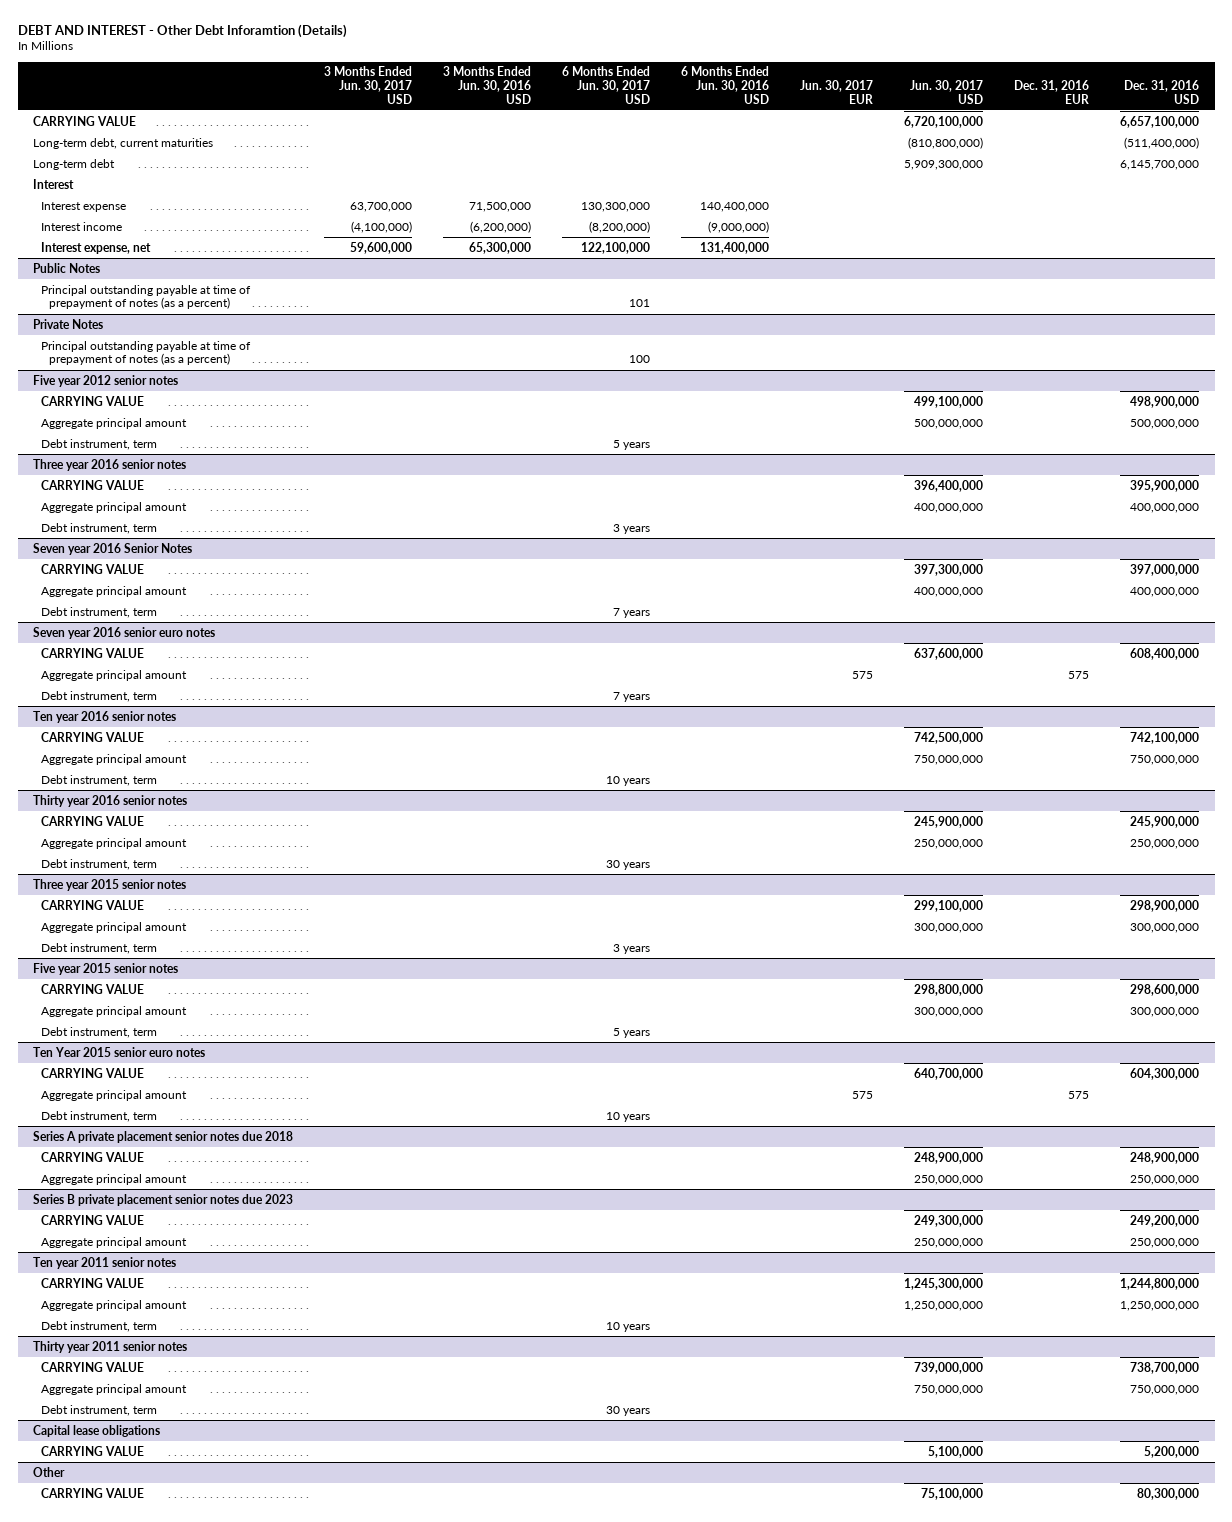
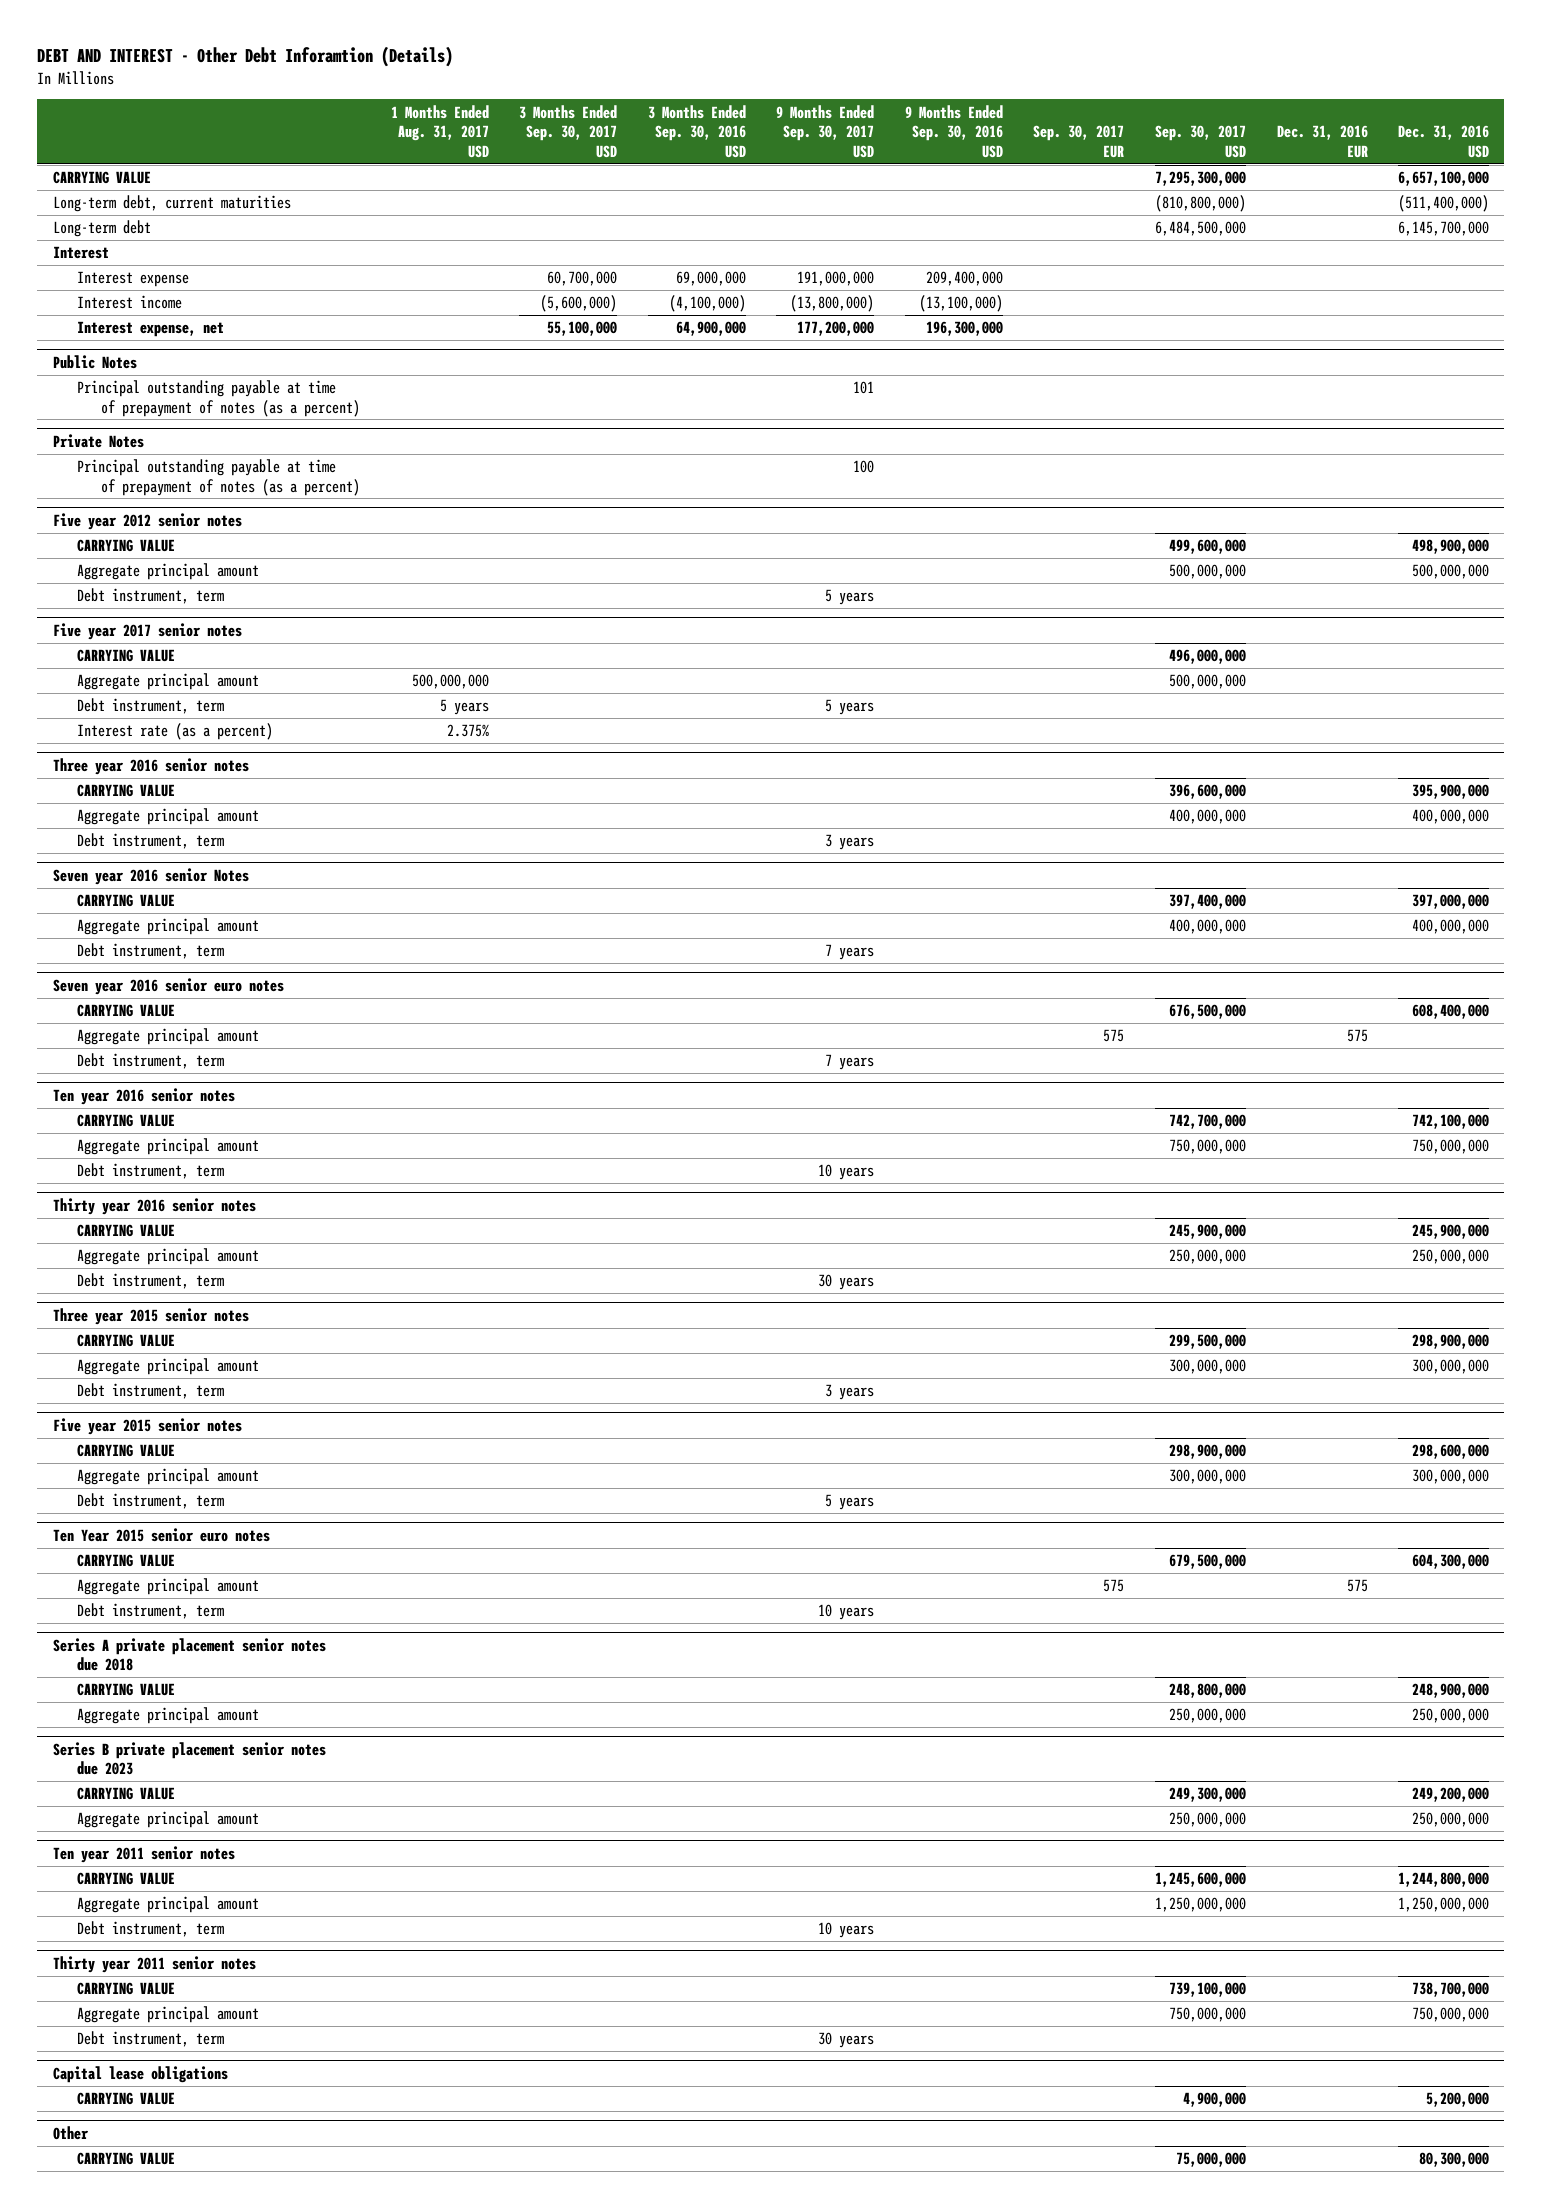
- | 3 Months Ended Jun. 30, 2017 USD | 3 Months Ended Jun. 30, 2016 USD | 6 Months Ended Jun. 30, 2017 USD | 6 Months Ended Jun. 30, 2016 USD | Jun. 30, 2017 EUR | Jun. 30, 2017 USD | Dec. 31, 2016 EUR | Dec. 31, 2016 USD
+ | 1 Months Ended Aug. 31, 2017 USD | 3 Months Ended Sep. 30, 2017 USD | 3 Months Ended Sep. 30, 2016 USD | 9 Months Ended Sep. 30, 2017 USD | 9 Months Ended Sep. 30, 2016 USD | Sep. 30, 2017 EUR | Sep. 30, 2017 USD | Dec. 31, 2016 EUR | Dec. 31, 2016 USD
+ Five year 2017 senior notes
+ CARRYING VALUE | | | | | | | 496,000,000 | |
+ Aggregate principal amount | 500,000,000 | | | | | | 500,000,000 | |
+ Debt instrument, term | 5 years | | | 5 years | | | | |
+ Interest rate (as a percent) | 2.375% | | | | | | | |
- Seven year 2016 Senior Notes
+ Seven year 2016 senior Notes

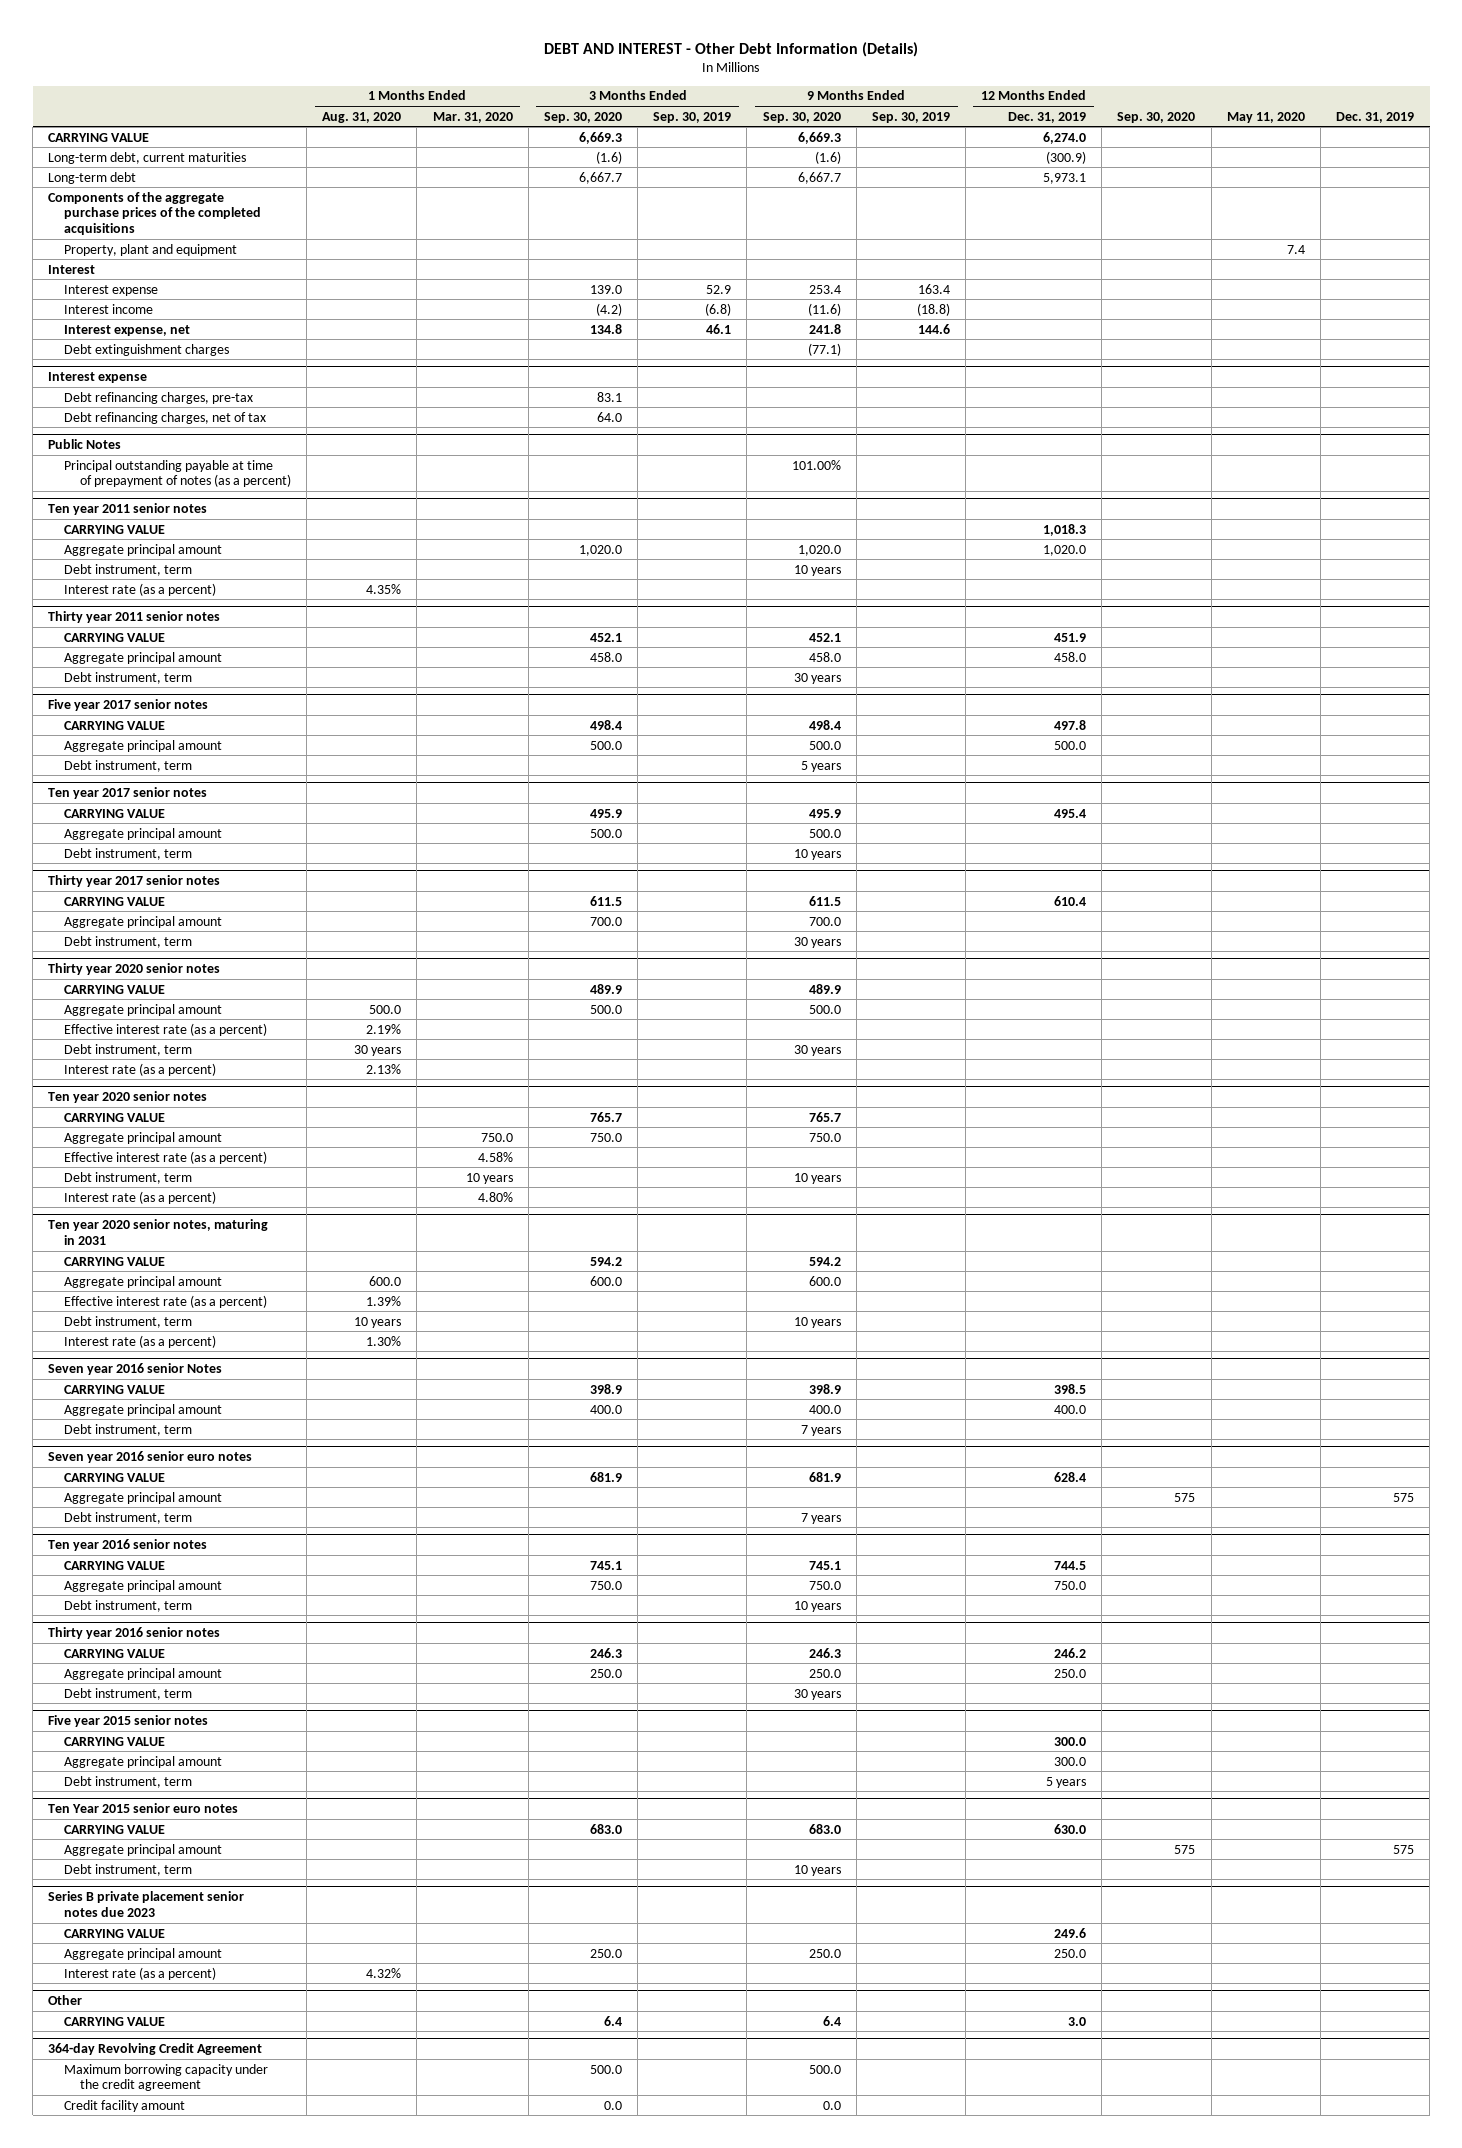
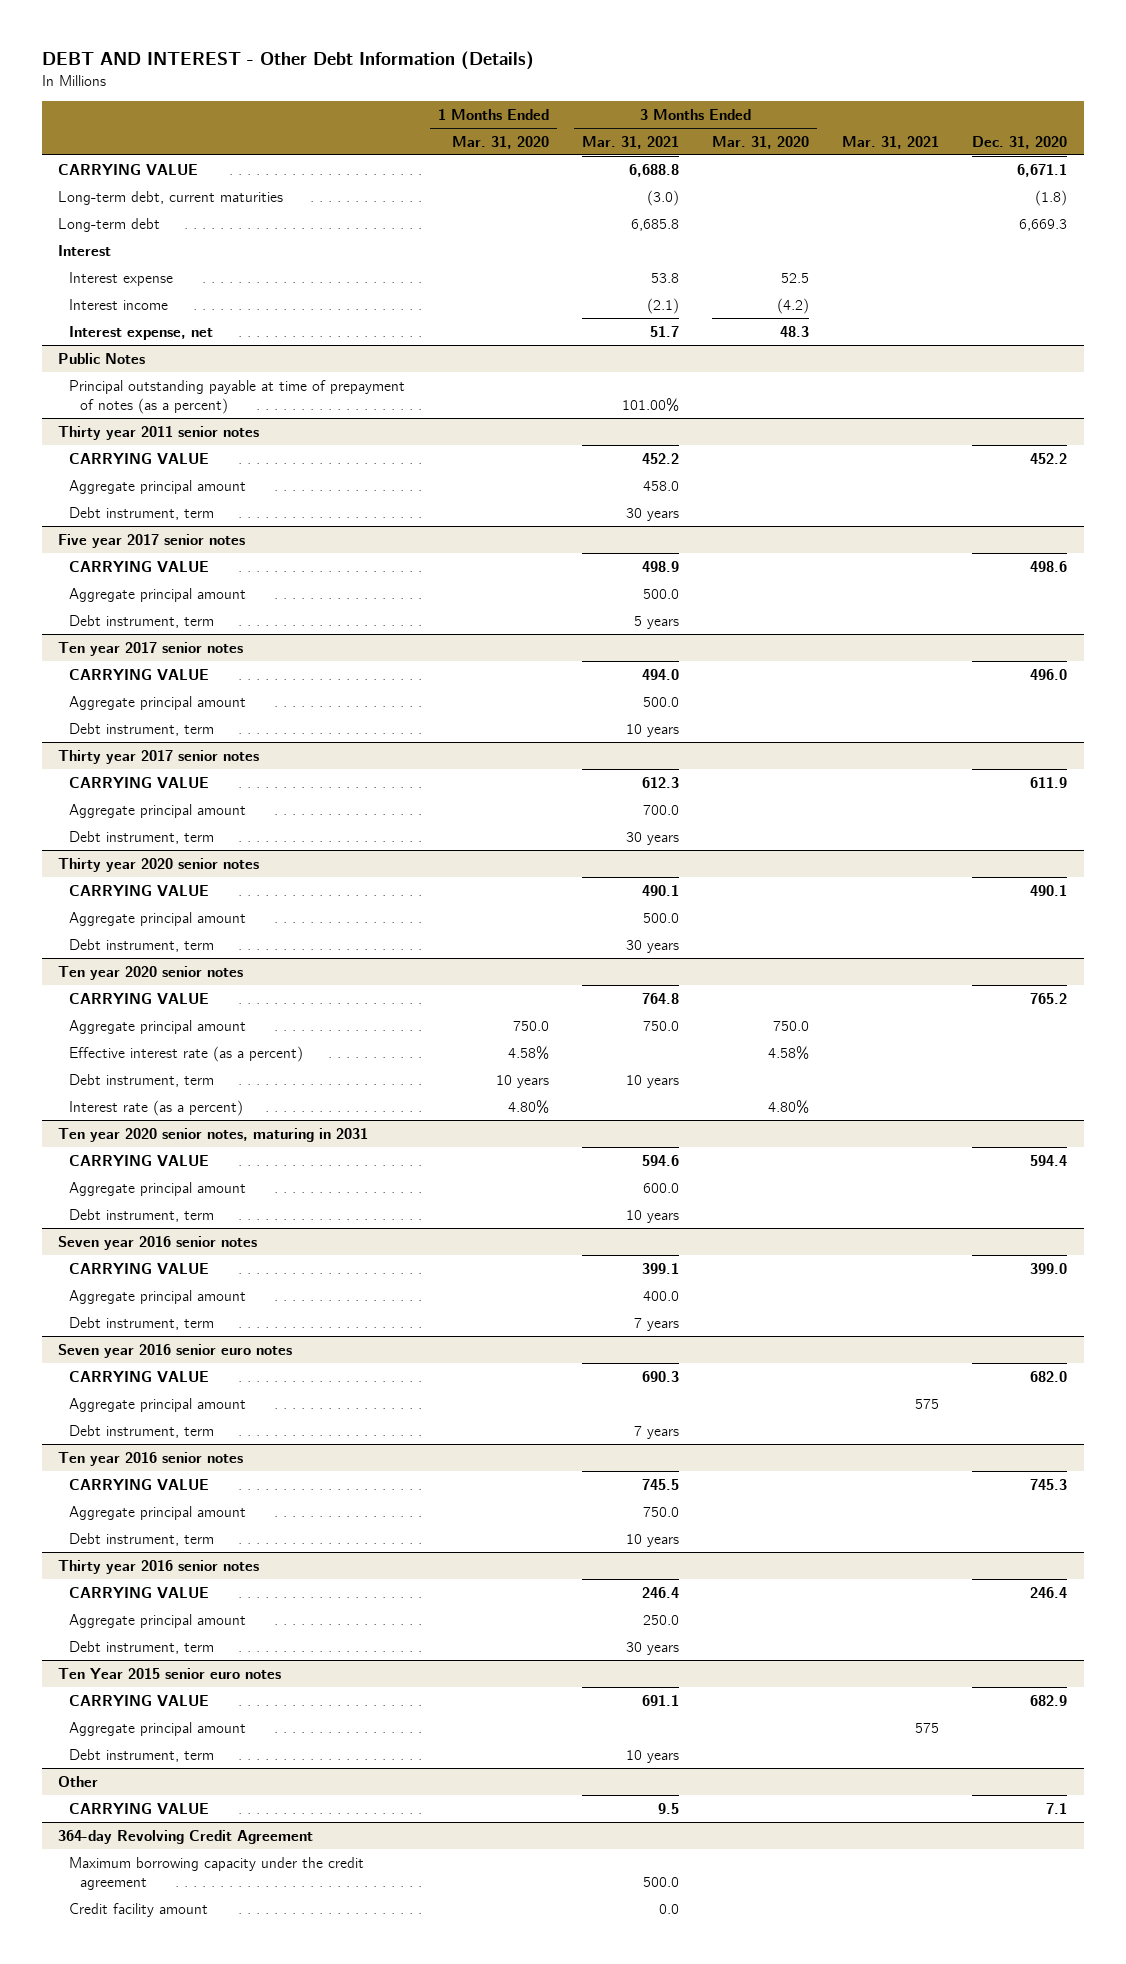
- | 1 Months Ended Aug. 31, 2020 | 1 Months Ended Mar. 31, 2020 | 3 Months Ended Sep. 30, 2020 | 3 Months Ended Sep. 30, 2019 | 9 Months Ended Sep. 30, 2020 | 9 Months Ended Sep. 30, 2019 | 12 Months Ended Dec. 31, 2019 | Sep. 30, 2020 | May 11, 2020 | Dec. 31, 2019
+ | 1 Months Ended Mar. 31, 2020 | 3 Months Ended Mar. 31, 2021 | 3 Months Ended Mar. 31, 2020 | Mar. 31, 2021 | Dec. 31, 2020
- Components of the aggregate purchase prices of the completed acquisitions
- Property, plant and equipment | | | | | | | | | 7.4 |
- Debt extinguishment charges | | | | | (77.1) | | | | |
- Interest expense
- Debt refinancing charges, pre-tax | | | 83.1 | | | | | | |
- Debt refinancing charges, net of tax | | | 64.0 | | | | | | |
- Ten year 2011 senior notes
- CARRYING VALUE | | | | | | | 1,018.3 | | |
- Aggregate principal amount | | | 1,020.0 | | 1,020.0 | | 1,020.0 | | |
- Debt instrument, term | | | | | 10 years | | | | |
- Interest rate (as a percent) | 4.35% | | | | | | | | |
@ Thirty year 2020 senior notes
- Effective interest rate (as a percent) | 2.19% | | | | | | | | |
- Interest rate (as a percent) | 2.13% | | | | | | | | |
@ Ten year 2020 senior notes, maturing in 2031
- Effective interest rate (as a percent) | 1.39% | | | | | | | | |
- Interest rate (as a percent) | 1.30% | | | | | | | | |
- Seven year 2016 senior Notes
+ Seven year 2016 senior notes
- Five year 2015 senior notes
- CARRYING VALUE | | | | | | | 300.0 | | |
- Aggregate principal amount | | | | | | | 300.0 | | |
- Debt instrument, term | | | | | | | 5 years | | |
- Series B private placement senior notes due 2023
- CARRYING VALUE | | | | | | | 249.6 | | |
- Aggregate principal amount | | | 250.0 | | 250.0 | | 250.0 | | |
- Interest rate (as a percent) | 4.32% | | | | | | | | |

